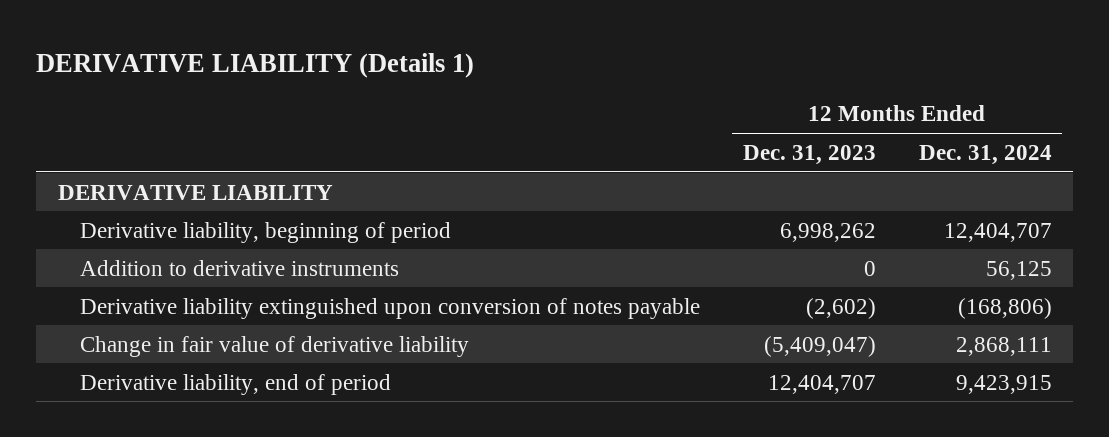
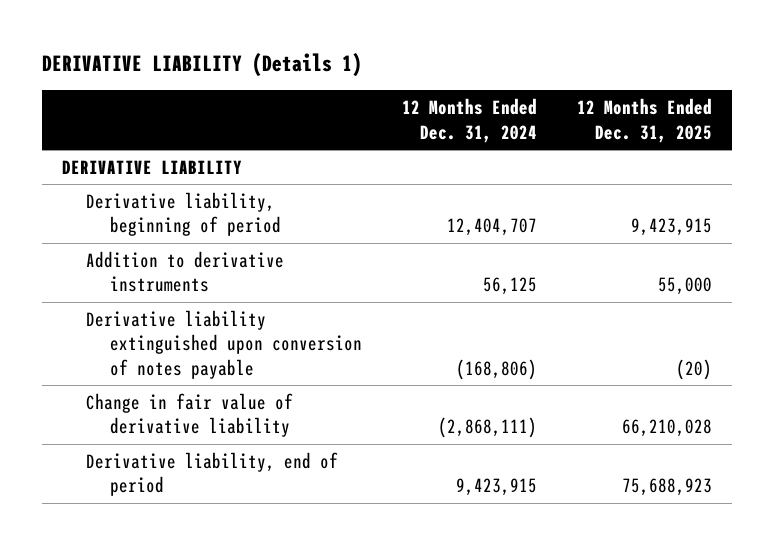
- | 12 Months Ended Dec. 31, 2023 | 12 Months Ended Dec. 31, 2024
+ | 12 Months Ended Dec. 31, 2024 | 12 Months Ended Dec. 31, 2025
- Change in fair value of derivative liability | (5,409,047) | 2,868,111
+ Change in fair value of derivative liability | (2,868,111) | 66,210,028

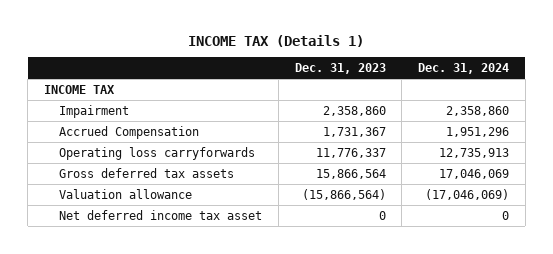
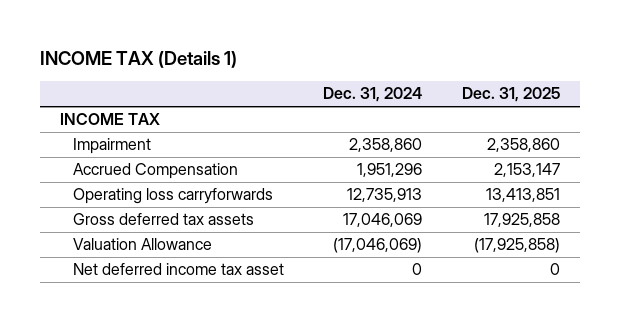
- | Dec. 31, 2023 | Dec. 31, 2024
+ | Dec. 31, 2024 | Dec. 31, 2025
- Valuation allowance | (15,866,564) | (17,046,069)
+ Valuation Allowance | (17,046,069) | (17,925,858)

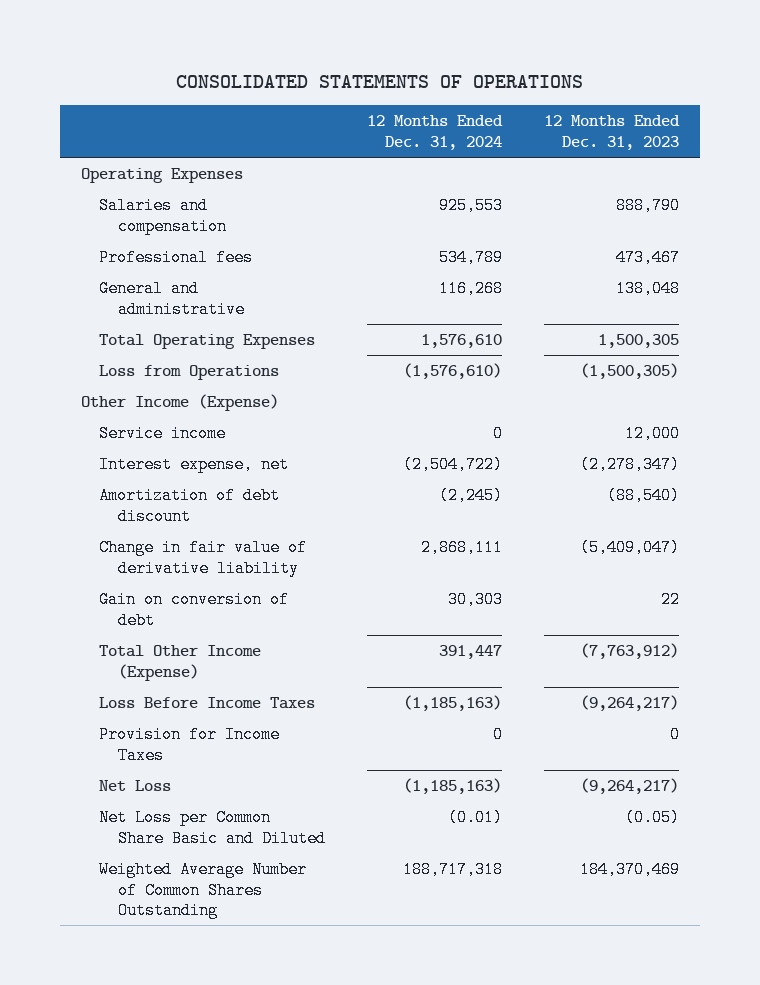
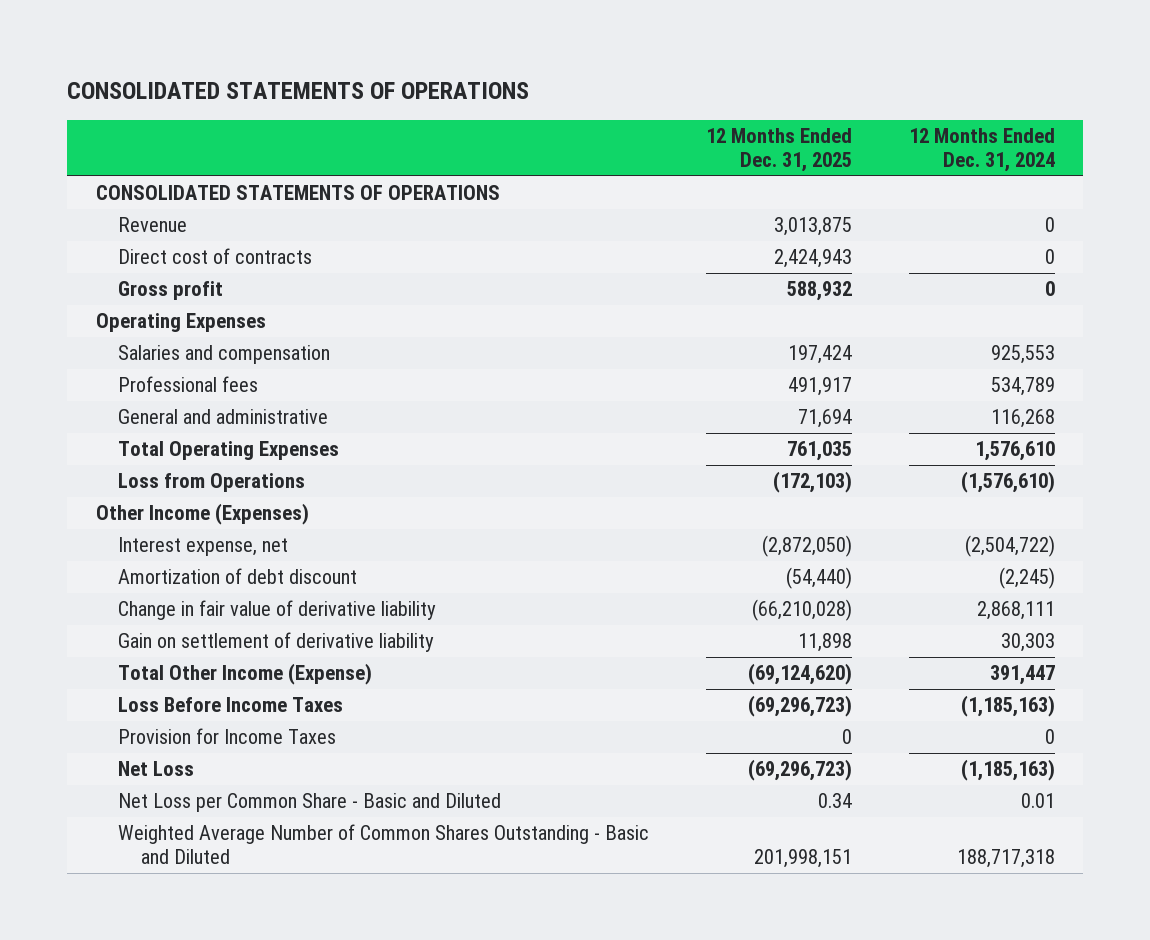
- | 12 Months Ended Dec. 31, 2024 | 12 Months Ended Dec. 31, 2023
+ | 12 Months Ended Dec. 31, 2025 | 12 Months Ended Dec. 31, 2024
+ CONSOLIDATED STATEMENTS OF OPERATIONS
+ Revenue | 3,013,875 | 0
+ Direct cost of contracts | 2,424,943 | 0
+ Gross profit | 588,932 | 0
- Other Income (Expense)
- Service income | 0 | 12,000
+ Other Income (Expenses)
- Gain on conversion of debt | 30,303 | 22
+ Gain on settlement of derivative liability | 11,898 | 30,303
- Net Loss per Common Share Basic and Diluted | (0.01) | (0.05)
- Weighted Average Number of Common Shares Outstanding | 188,717,318 | 184,370,469
+ Net Loss per Common Share - Basic and Diluted | 0.34 | 0.01
+ Weighted Average Number of Common Shares Outstanding - Basic and Diluted | 201,998,151 | 188,717,318

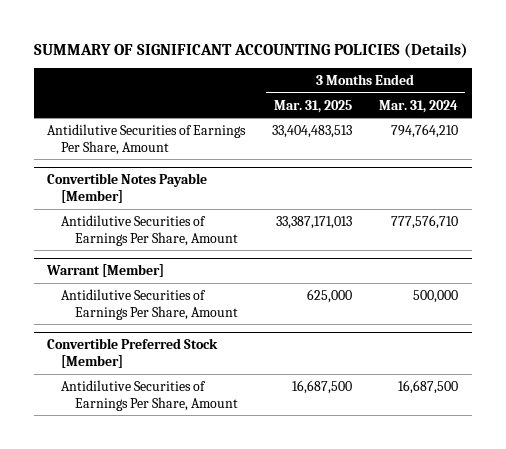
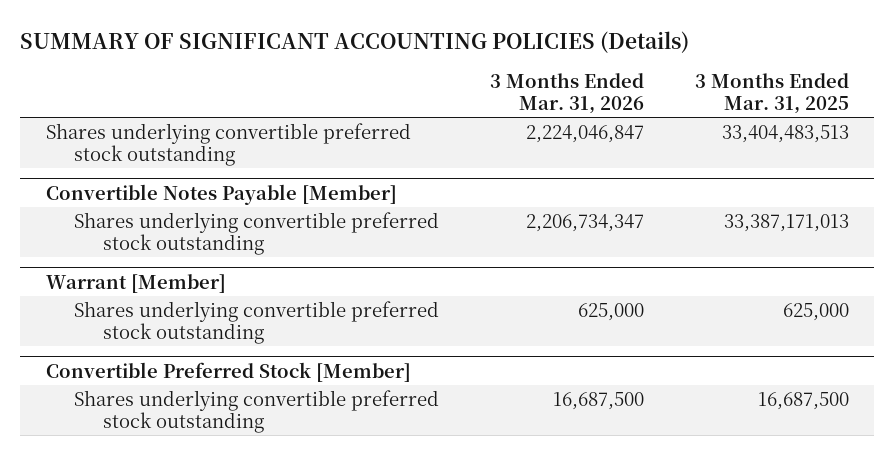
- | 3 Months Ended Mar. 31, 2025 | 3 Months Ended Mar. 31, 2024
+ | 3 Months Ended Mar. 31, 2026 | 3 Months Ended Mar. 31, 2025
- Antidilutive Securities of Earnings Per Share, Amount | 33,404,483,513 | 794,764,210
+ Shares underlying convertible preferred stock outstanding | 2,224,046,847 | 33,404,483,513
@ Convertible Notes Payable [Member]
- Antidilutive Securities of Earnings Per Share, Amount | 33,387,171,013 | 777,576,710
+ Shares underlying convertible preferred stock outstanding | 2,206,734,347 | 33,387,171,013
@ Warrant [Member]
- Antidilutive Securities of Earnings Per Share, Amount | 625,000 | 500,000
+ Shares underlying convertible preferred stock outstanding | 625,000 | 625,000
@ Convertible Preferred Stock [Member]
- Antidilutive Securities of Earnings Per Share, Amount | 16,687,500 | 16,687,500
+ Shares underlying convertible preferred stock outstanding | 16,687,500 | 16,687,500

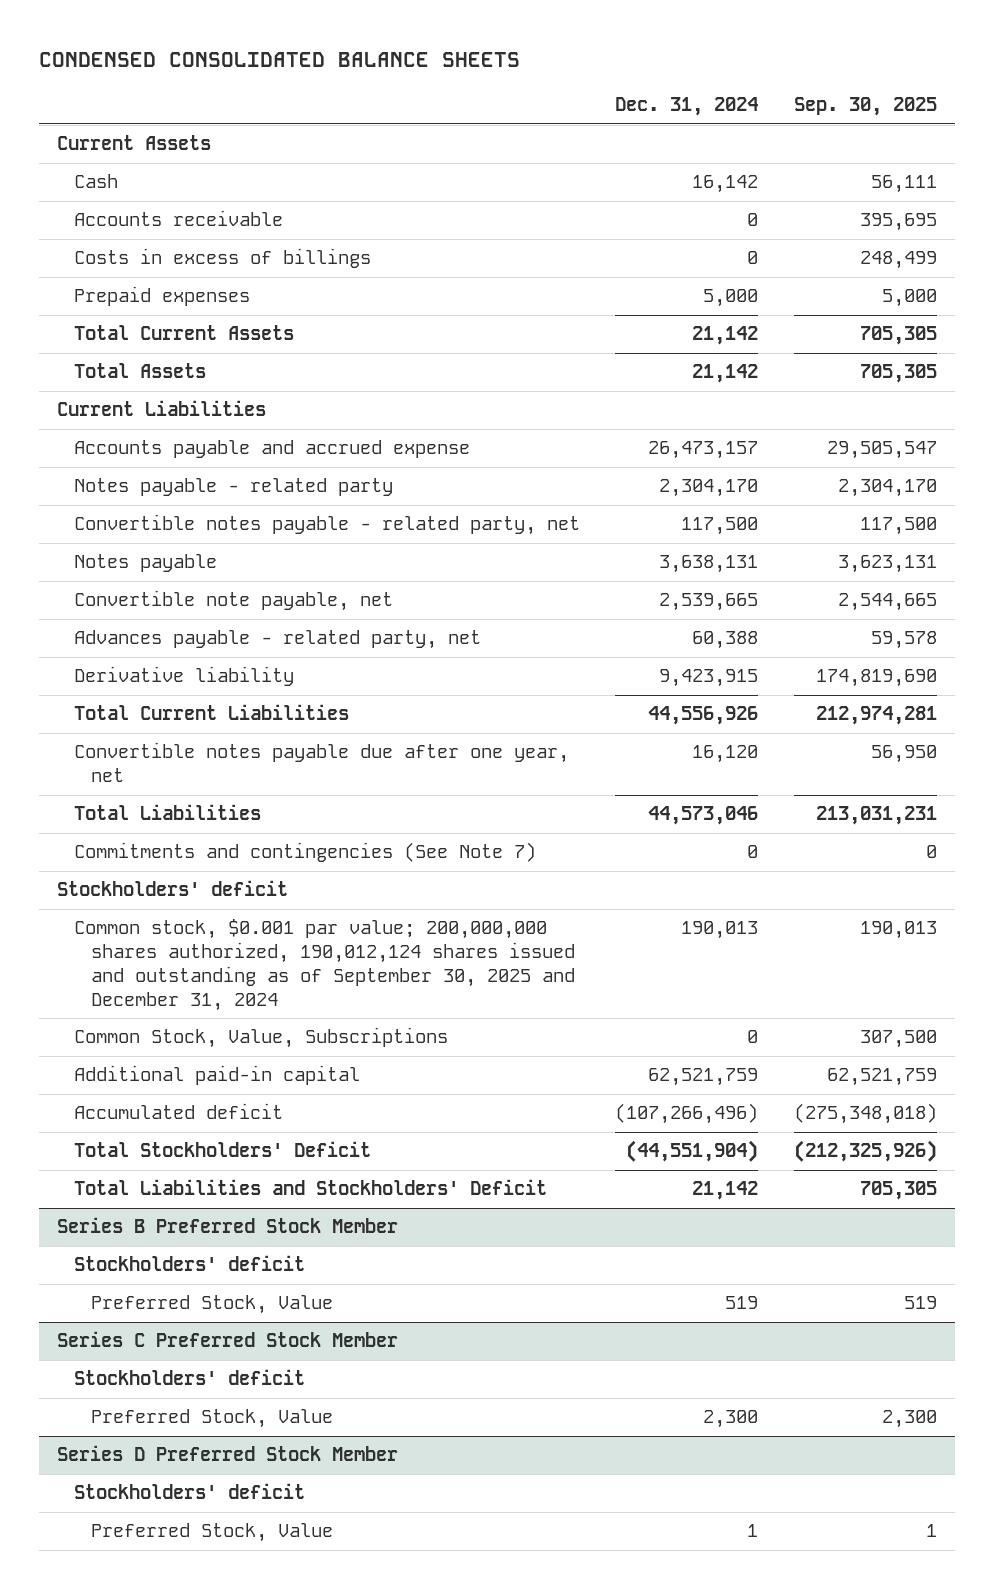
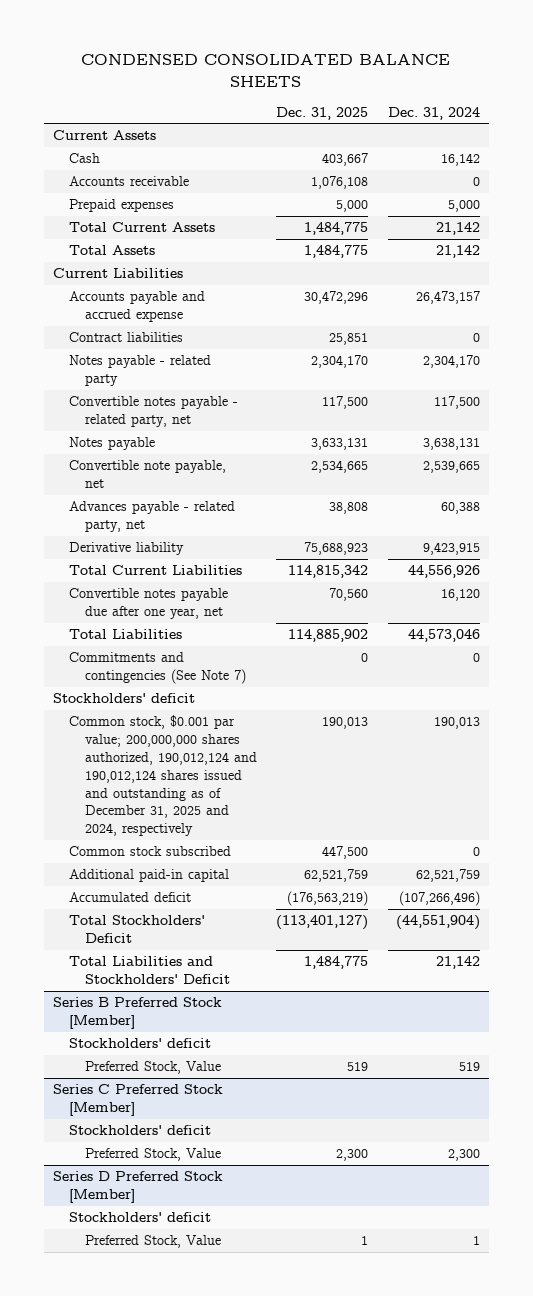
- | Dec. 31, 2024 | Sep. 30, 2025
+ | Dec. 31, 2025 | Dec. 31, 2024
- Costs in excess of billings | 0 | 248,499
+ Contract liabilities | 25,851 | 0
- Common stock, $0.001 par value; 200,000,000 shares authorized, 190,012,124 shares issued and outstanding as of September 30, 2025 and December 31, 2024 | 190,013 | 190,013
- Common Stock, Value, Subscriptions | 0 | 307,500
+ Common stock, $0.001 par value; 200,000,000 shares authorized, 190,012,124 and 190,012,124 shares issued and outstanding as of December 31, 2025 and 2024, respectively | 190,013 | 190,013
+ Common stock subscribed | 447,500 | 0
- Series B Preferred Stock Member
+ Series B Preferred Stock [Member]
- Series C Preferred Stock Member
+ Series C Preferred Stock [Member]
- Series D Preferred Stock Member
+ Series D Preferred Stock [Member]

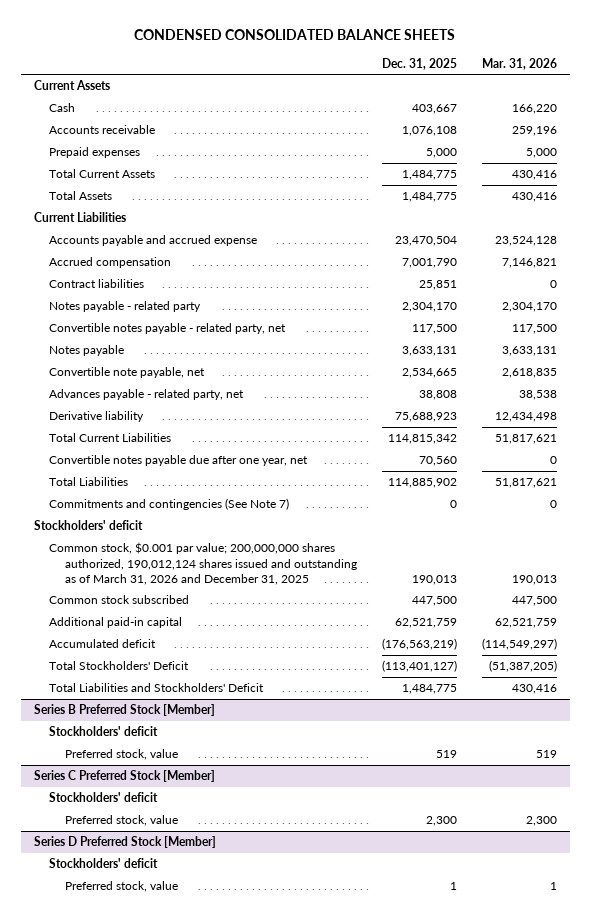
- | Dec. 31, 2025 | Dec. 31, 2024
+ | Dec. 31, 2025 | Mar. 31, 2026
- Accounts payable and accrued expense | 30,472,296 | 26,473,157
+ Accounts payable and accrued expense | 23,470,504 | 23,524,128
+ Accrued compensation | 7,001,790 | 7,146,821
- Common stock, $0.001 par value; 200,000,000 shares authorized, 190,012,124 and 190,012,124 shares issued and outstanding as of December 31, 2025 and 2024, respectively | 190,013 | 190,013
+ Common stock, $0.001 par value; 200,000,000 shares authorized, 190,012,124 shares issued and outstanding as of March 31, 2026 and December 31, 2025 | 190,013 | 190,013
@ Series B Preferred Stock [Member]
- Preferred Stock, Value | 519 | 519
+ Preferred stock, value | 519 | 519
@ Series C Preferred Stock [Member]
- Preferred Stock, Value | 2,300 | 2,300
+ Preferred stock, value | 2,300 | 2,300
@ Series D Preferred Stock [Member]
- Preferred Stock, Value | 1 | 1
+ Preferred stock, value | 1 | 1

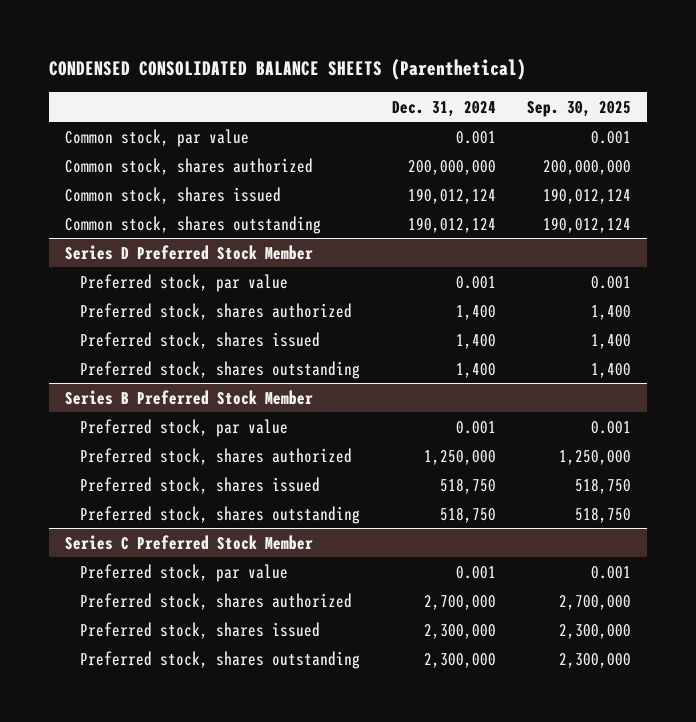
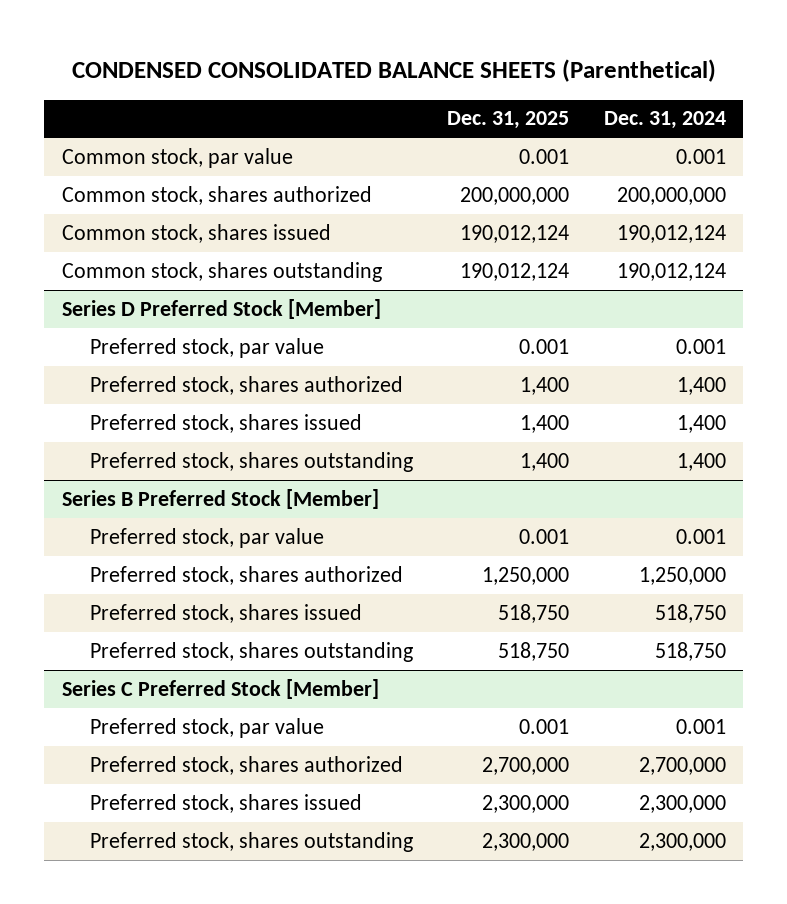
- | Dec. 31, 2024 | Sep. 30, 2025
+ | Dec. 31, 2025 | Dec. 31, 2024
- Series D Preferred Stock Member
+ Series D Preferred Stock [Member]
- Series B Preferred Stock Member
+ Series B Preferred Stock [Member]
- Series C Preferred Stock Member
+ Series C Preferred Stock [Member]

